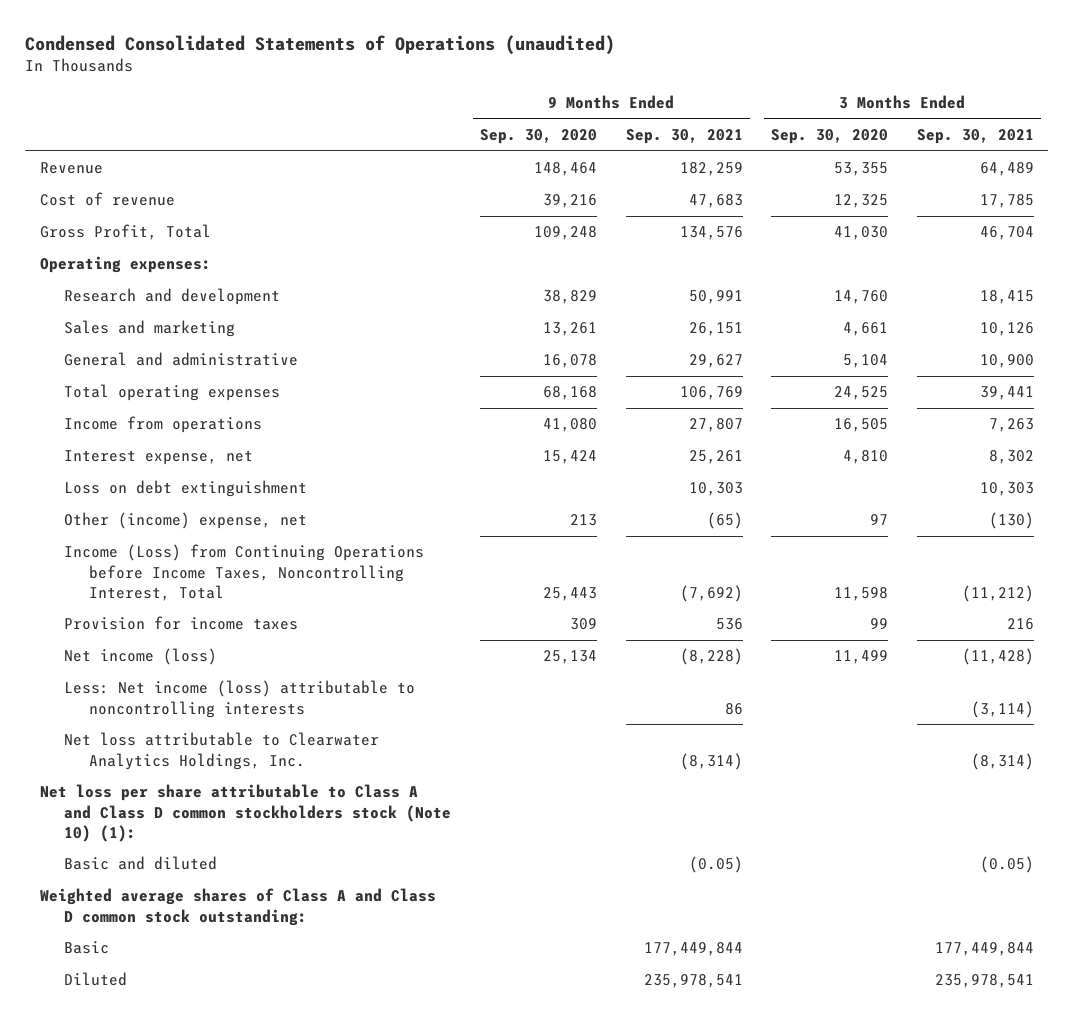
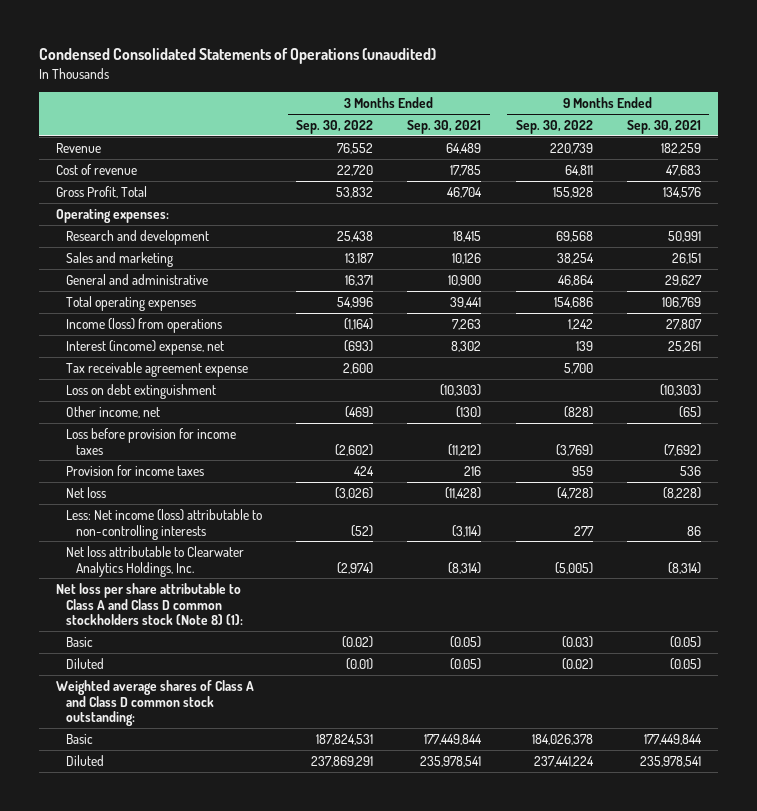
- | 9 Months Ended Sep. 30, 2020 | 9 Months Ended Sep. 30, 2021 | 3 Months Ended Sep. 30, 2020 | 3 Months Ended Sep. 30, 2021
+ | 3 Months Ended Sep. 30, 2022 | 3 Months Ended Sep. 30, 2021 | 9 Months Ended Sep. 30, 2022 | 9 Months Ended Sep. 30, 2021
- Income from operations | 41,080 | 27,807 | 16,505 | 7,263
- Interest expense, net | 15,424 | 25,261 | 4,810 | 8,302
- Loss on debt extinguishment | | 10,303 | | 10,303
- Other (income) expense, net | 213 | (65) | 97 | (130)
- Income (Loss) from Continuing Operations before Income Taxes, Noncontrolling Interest, Total | 25,443 | (7,692) | 11,598 | (11,212)
+ Income (loss) from operations | (1,164) | 7,263 | 1,242 | 27,807
+ Interest (income) expense, net | (693) | 8,302 | 139 | 25,261
+ Tax receivable agreement expense | 2,600 | | 5,700 |
+ Loss on debt extinguishment | | (10,303) | | (10,303)
+ Other income, net | (469) | (130) | (828) | (65)
+ Loss before provision for income taxes | (2,602) | (11,212) | (3,769) | (7,692)
- Net income (loss) | 25,134 | (8,228) | 11,499 | (11,428)
- Less: Net income (loss) attributable to noncontrolling interests | | 86 | | (3,114)
+ Net loss | (3,026) | (11,428) | (4,728) | (8,228)
+ Less: Net income (loss) attributable to non-controlling interests | (52) | (3,114) | 277 | 86
- Net loss per share attributable to Class A and Class D common stockholders stock (Note 10) (1):
- Basic and diluted | | (0.05) | | (0.05)
+ Net loss per share attributable to Class A and Class D common stockholders stock (Note 8) (1):
+ Basic | (0.02) | (0.05) | (0.03) | (0.05)
+ Diluted | (0.01) | (0.05) | (0.02) | (0.05)

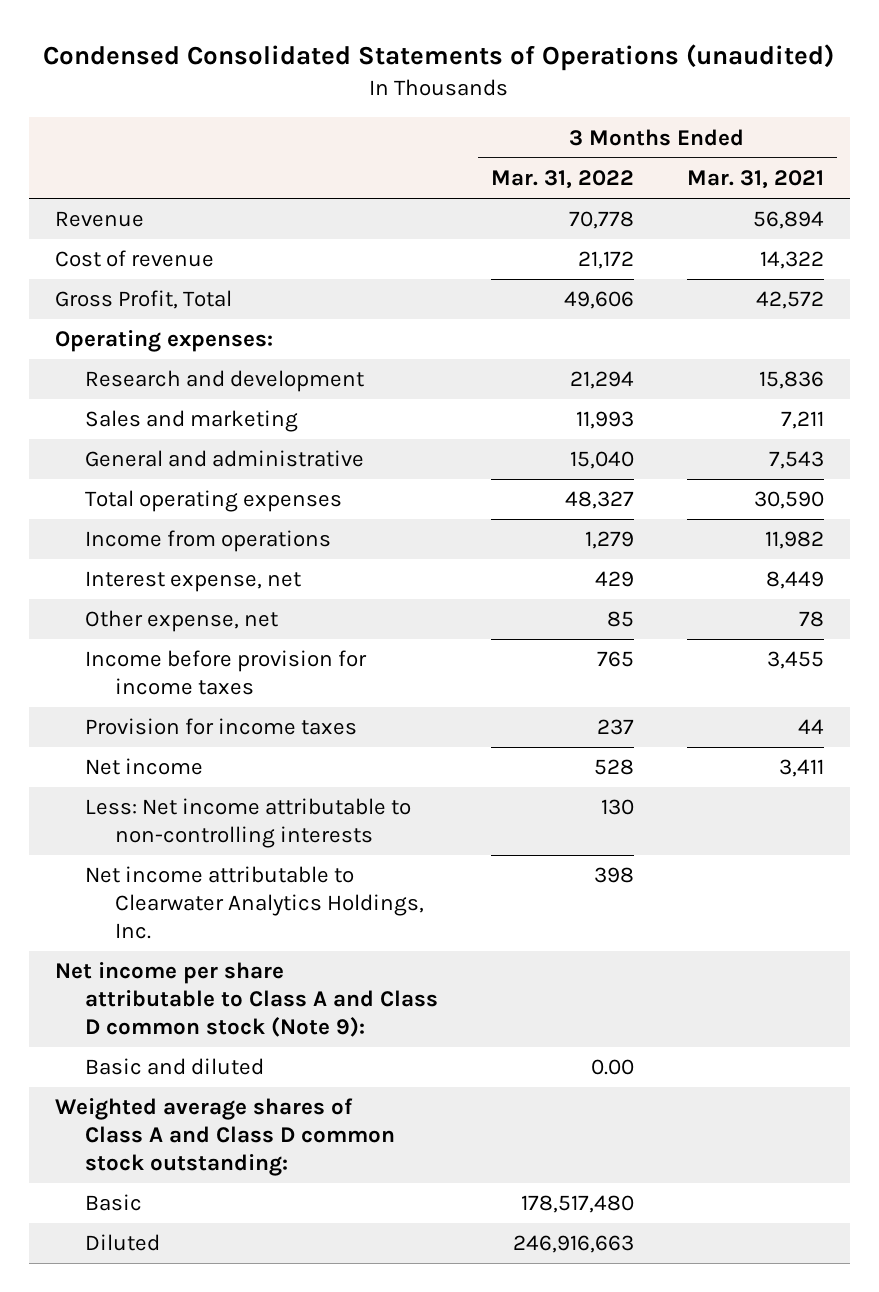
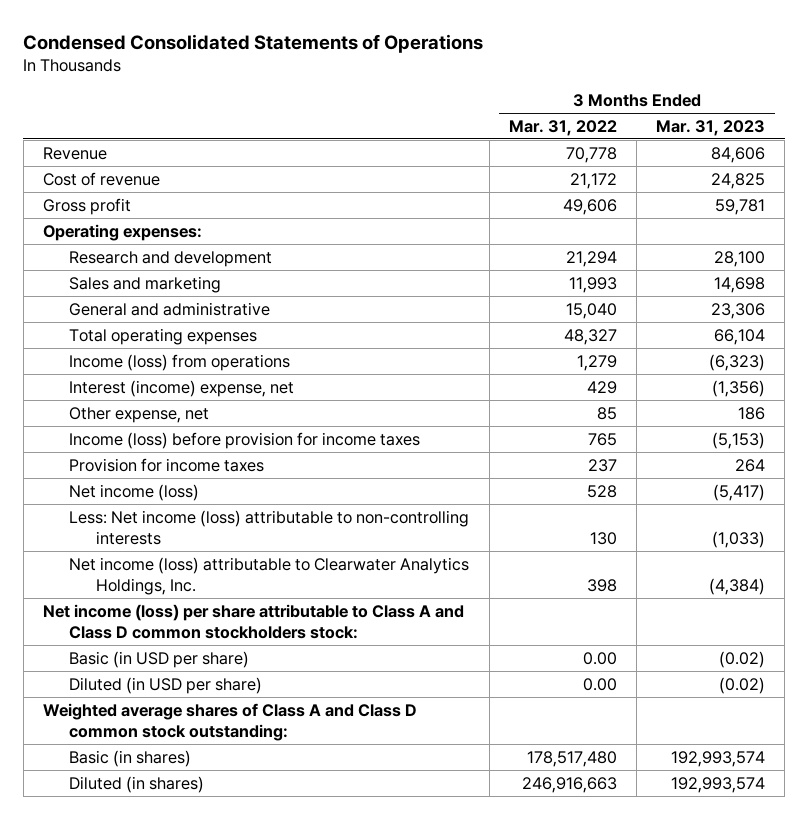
- Condensed Consolidated Statements of Operations (unaudited)
+ Condensed Consolidated Statements of Operations
- | 3 Months Ended Mar. 31, 2022 | 3 Months Ended Mar. 31, 2021
+ | 3 Months Ended Mar. 31, 2022 | 3 Months Ended Mar. 31, 2023
- Gross Profit, Total | 49,606 | 42,572
+ Gross profit | 49,606 | 59,781
- Income from operations | 1,279 | 11,982
- Interest expense, net | 429 | 8,449
+ Income (loss) from operations | 1,279 | (6,323)
+ Interest (income) expense, net | 429 | (1,356)
- Income before provision for income taxes | 765 | 3,455
+ Income (loss) before provision for income taxes | 765 | (5,153)
- Net income | 528 | 3,411
- Less: Net income attributable to non-controlling interests | 130 |
- Net income attributable to Clearwater Analytics Holdings, Inc. | 398 |
- Net income per share attributable to Class A and Class D common stock (Note 9):
- Basic and diluted | 0.00 |
+ Net income (loss) | 528 | (5,417)
+ Less: Net income (loss) attributable to non-controlling interests | 130 | (1,033)
+ Net income (loss) attributable to Clearwater Analytics Holdings, Inc. | 398 | (4,384)
+ Net income (loss) per share attributable to Class A and Class D common stockholders stock:
+ Basic (in USD per share) | 0.00 | (0.02)
+ Diluted (in USD per share) | 0.00 | (0.02)
- Basic | 178,517,480 |
- Diluted | 246,916,663 |
+ Basic (in shares) | 178,517,480 | 192,993,574
+ Diluted (in shares) | 246,916,663 | 192,993,574

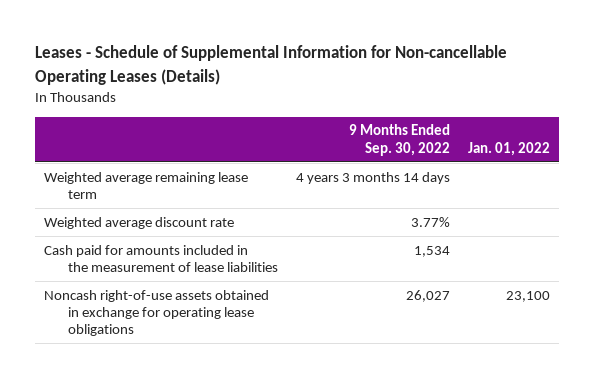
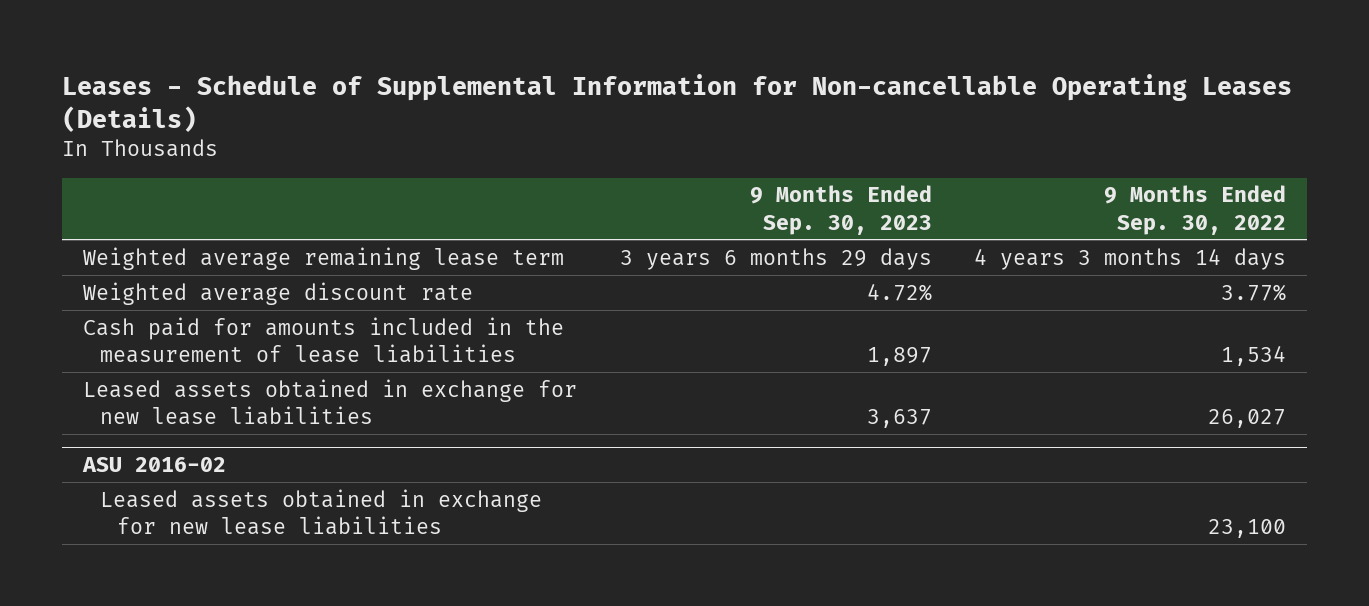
- | 9 Months Ended Sep. 30, 2022 | Jan. 01, 2022
+ | 9 Months Ended Sep. 30, 2023 | 9 Months Ended Sep. 30, 2022
- Noncash right-of-use assets obtained in exchange for operating lease obligations | 26,027 | 23,100
+ Leased assets obtained in exchange for new lease liabilities | 3,637 | 26,027
+ ASU 2016-02
+ Leased assets obtained in exchange for new lease liabilities | | 23,100

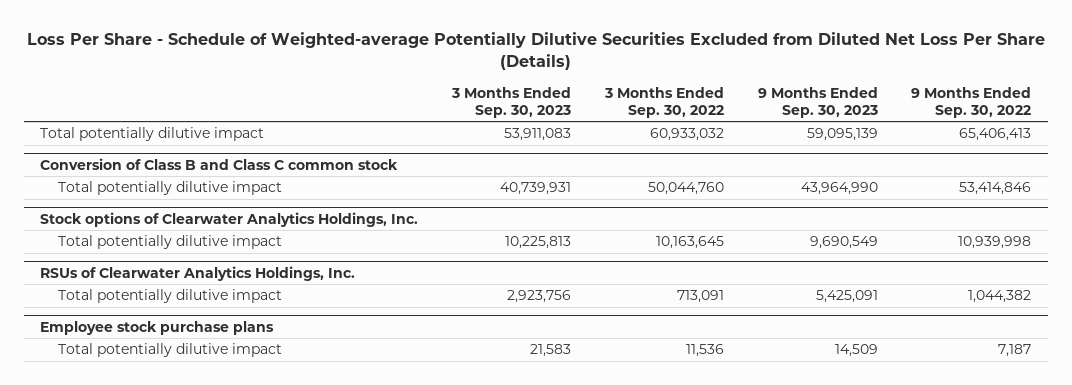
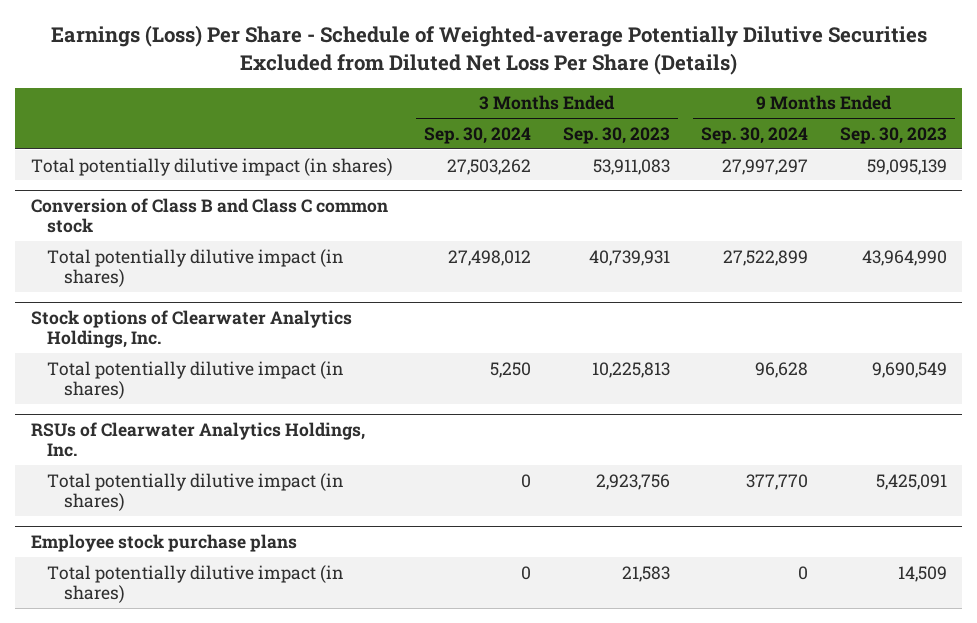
- Loss Per Share - Schedule of Weighted-average Potentially Dilutive Securities Excluded from Diluted Net Loss Per Share (Details)
+ Earnings (Loss) Per Share - Schedule of Weighted-average Potentially Dilutive Securities Excluded from Diluted Net Loss Per Share (Details)
- | 3 Months Ended Sep. 30, 2023 | 3 Months Ended Sep. 30, 2022 | 9 Months Ended Sep. 30, 2023 | 9 Months Ended Sep. 30, 2022
+ | 3 Months Ended Sep. 30, 2024 | 3 Months Ended Sep. 30, 2023 | 9 Months Ended Sep. 30, 2024 | 9 Months Ended Sep. 30, 2023
- Total potentially dilutive impact | 53,911,083 | 60,933,032 | 59,095,139 | 65,406,413
+ Total potentially dilutive impact (in shares) | 27,503,262 | 53,911,083 | 27,997,297 | 59,095,139
@ Conversion of Class B and Class C common stock
- Total potentially dilutive impact | 40,739,931 | 50,044,760 | 43,964,990 | 53,414,846
+ Total potentially dilutive impact (in shares) | 27,498,012 | 40,739,931 | 27,522,899 | 43,964,990
@ Stock options of Clearwater Analytics Holdings, Inc.
- Total potentially dilutive impact | 10,225,813 | 10,163,645 | 9,690,549 | 10,939,998
+ Total potentially dilutive impact (in shares) | 5,250 | 10,225,813 | 96,628 | 9,690,549
@ RSUs of Clearwater Analytics Holdings, Inc.
- Total potentially dilutive impact | 2,923,756 | 713,091 | 5,425,091 | 1,044,382
+ Total potentially dilutive impact (in shares) | 0 | 2,923,756 | 377,770 | 5,425,091
@ Employee stock purchase plans
- Total potentially dilutive impact | 21,583 | 11,536 | 14,509 | 7,187
+ Total potentially dilutive impact (in shares) | 0 | 21,583 | 0 | 14,509

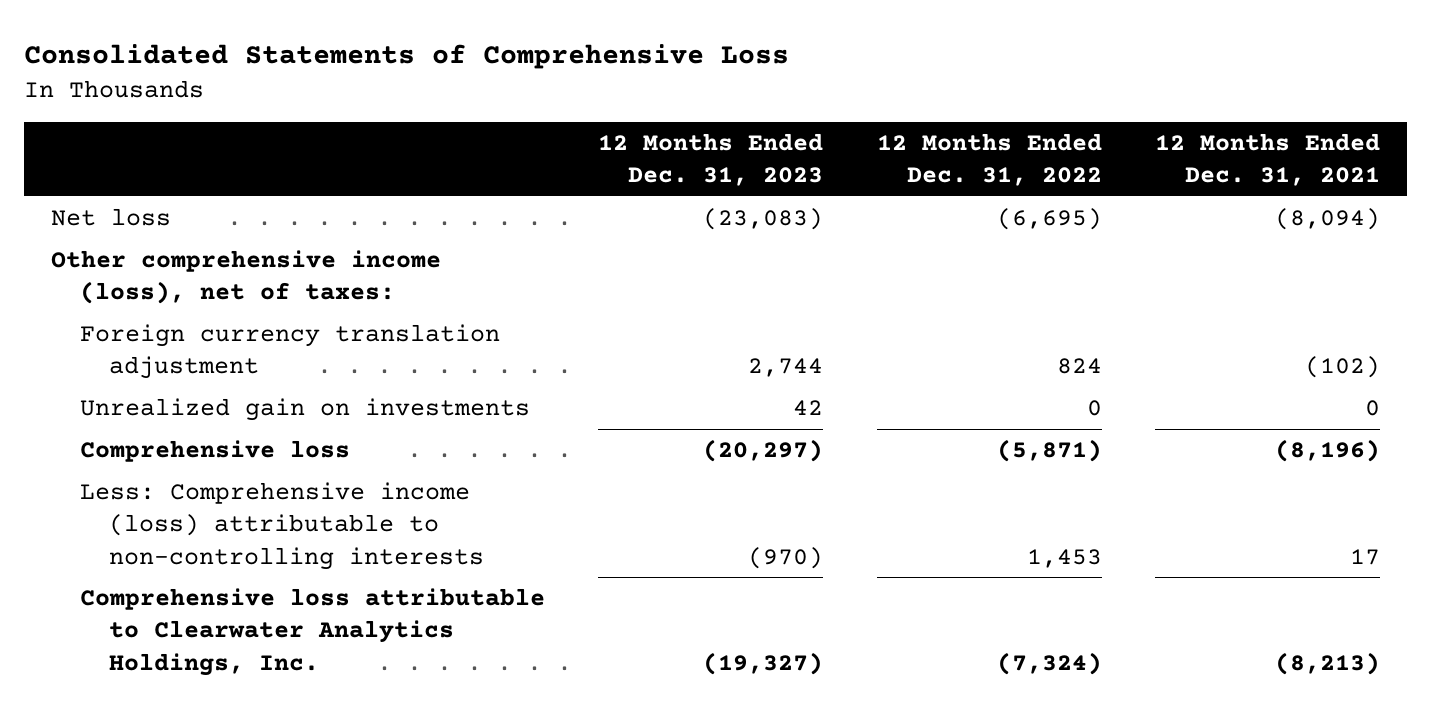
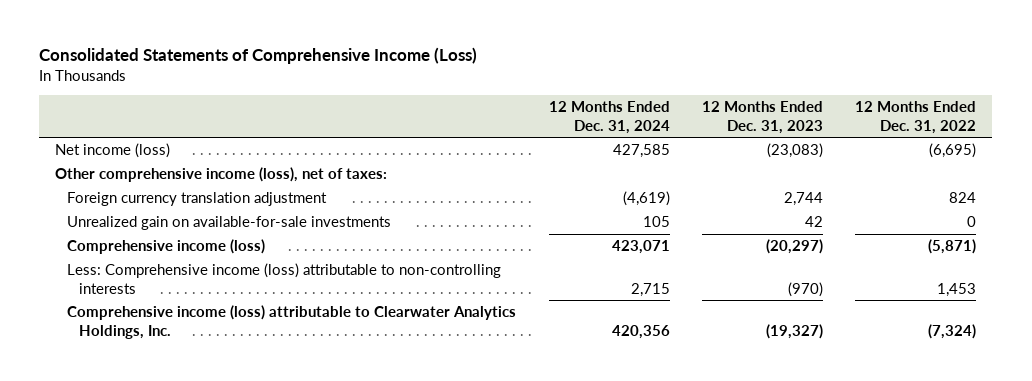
- Consolidated Statements of Comprehensive Loss
+ Consolidated Statements of Comprehensive Income (Loss)
- | 12 Months Ended Dec. 31, 2023 | 12 Months Ended Dec. 31, 2022 | 12 Months Ended Dec. 31, 2021
+ | 12 Months Ended Dec. 31, 2024 | 12 Months Ended Dec. 31, 2023 | 12 Months Ended Dec. 31, 2022
- Net loss | (23,083) | (6,695) | (8,094)
+ Net income (loss) | 427,585 | (23,083) | (6,695)
- Unrealized gain on investments | 42 | 0 | 0
- Comprehensive loss | (20,297) | (5,871) | (8,196)
+ Unrealized gain on available-for-sale investments | 105 | 42 | 0
+ Comprehensive income (loss) | 423,071 | (20,297) | (5,871)
- Comprehensive loss attributable to Clearwater Analytics Holdings, Inc. | (19,327) | (7,324) | (8,213)
+ Comprehensive income (loss) attributable to Clearwater Analytics Holdings, Inc. | 420,356 | (19,327) | (7,324)

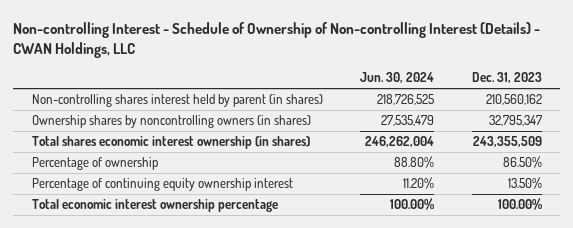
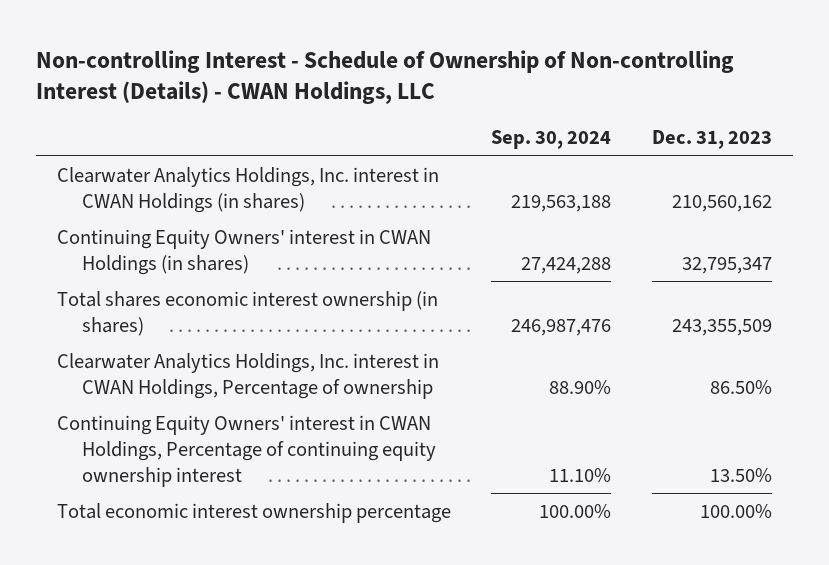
- | Jun. 30, 2024 | Dec. 31, 2023
+ | Sep. 30, 2024 | Dec. 31, 2023
- Non-controlling shares interest held by parent (in shares) | 218,726,525 | 210,560,162
- Ownership shares by noncontrolling owners (in shares) | 27,535,479 | 32,795,347
+ Clearwater Analytics Holdings, Inc. interest in CWAN Holdings (in shares) | 219,563,188 | 210,560,162
+ Continuing Equity Owners' interest in CWAN Holdings (in shares) | 27,424,288 | 32,795,347
- Percentage of ownership | 88.80% | 86.50%
- Percentage of continuing equity ownership interest | 11.20% | 13.50%
+ Clearwater Analytics Holdings, Inc. interest in CWAN Holdings, Percentage of ownership | 88.90% | 86.50%
+ Continuing Equity Owners' interest in CWAN Holdings, Percentage of continuing equity ownership interest | 11.10% | 13.50%

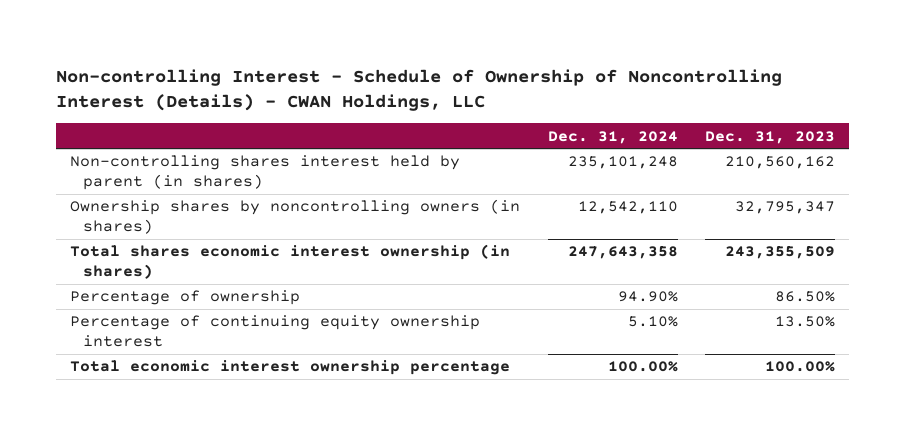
- Non-controlling Interest - Schedule of Ownership of Non-controlling Interest (Details) - CWAN Holdings, LLC
+ Non-controlling Interest - Schedule of Ownership of Noncontrolling Interest (Details) - CWAN Holdings, LLC
- | Sep. 30, 2024 | Dec. 31, 2023
+ | Dec. 31, 2024 | Dec. 31, 2023
- Clearwater Analytics Holdings, Inc. interest in CWAN Holdings (in shares) | 219,563,188 | 210,560,162
- Continuing Equity Owners' interest in CWAN Holdings (in shares) | 27,424,288 | 32,795,347
+ Non-controlling shares interest held by parent (in shares) | 235,101,248 | 210,560,162
+ Ownership shares by noncontrolling owners (in shares) | 12,542,110 | 32,795,347
- Clearwater Analytics Holdings, Inc. interest in CWAN Holdings, Percentage of ownership | 88.90% | 86.50%
- Continuing Equity Owners' interest in CWAN Holdings, Percentage of continuing equity ownership interest | 11.10% | 13.50%
+ Percentage of ownership | 94.90% | 86.50%
+ Percentage of continuing equity ownership interest | 5.10% | 13.50%

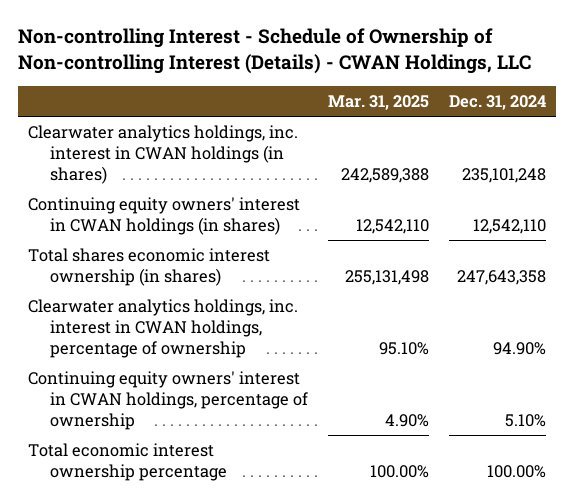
- Non-controlling Interest - Schedule of Ownership of Noncontrolling Interest (Details) - CWAN Holdings, LLC
+ Non-controlling Interest - Schedule of Ownership of Non-controlling Interest (Details) - CWAN Holdings, LLC
- | Dec. 31, 2024 | Dec. 31, 2023
+ | Mar. 31, 2025 | Dec. 31, 2024
- Non-controlling shares interest held by parent (in shares) | 235,101,248 | 210,560,162
- Ownership shares by noncontrolling owners (in shares) | 12,542,110 | 32,795,347
+ Clearwater analytics holdings, inc. interest in CWAN holdings (in shares) | 242,589,388 | 235,101,248
+ Continuing equity owners' interest in CWAN holdings (in shares) | 12,542,110 | 12,542,110
- Percentage of ownership | 94.90% | 86.50%
- Percentage of continuing equity ownership interest | 5.10% | 13.50%
+ Clearwater analytics holdings, inc. interest in CWAN holdings, percentage of ownership | 95.10% | 94.90%
+ Continuing equity owners' interest in CWAN holdings, percentage of ownership | 4.90% | 5.10%

